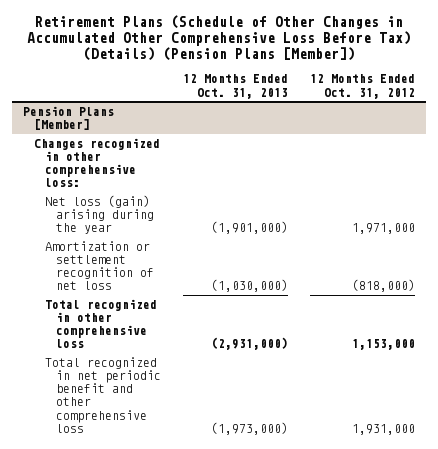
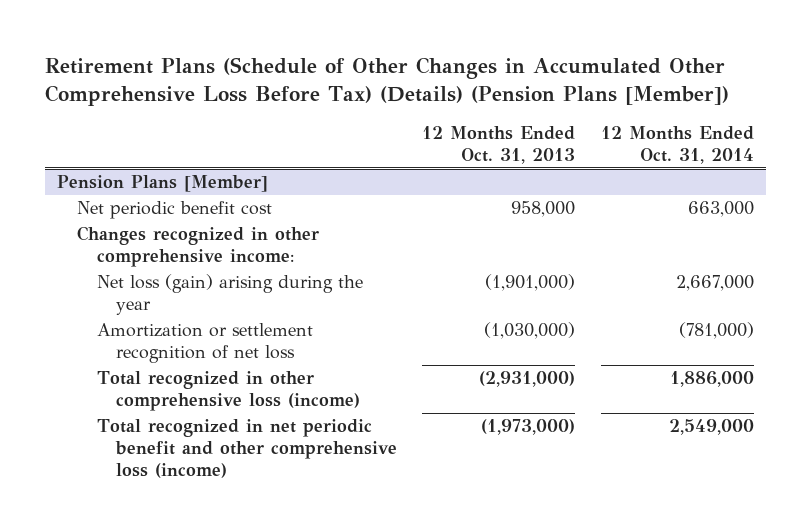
- | 12 Months Ended Oct. 31, 2013 | 12 Months Ended Oct. 31, 2012
+ | 12 Months Ended Oct. 31, 2013 | 12 Months Ended Oct. 31, 2014
@ Pension Plans [Member]
- Changes recognized in other comprehensive loss:
+ Net periodic benefit cost | 958,000 | 663,000
+ Changes recognized in other comprehensive income:
- Total recognized in other comprehensive loss | (2,931,000) | 1,153,000
- Total recognized in net periodic benefit and other comprehensive loss | (1,973,000) | 1,931,000
+ Total recognized in other comprehensive loss (income) | (2,931,000) | 1,886,000
+ Total recognized in net periodic benefit and other comprehensive loss (income) | (1,973,000) | 2,549,000

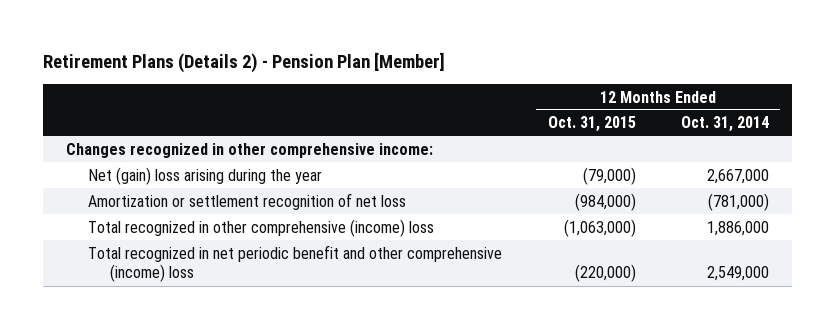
- Retirement Plans (Schedule of Other Changes in Accumulated Other Comprehensive Loss Before Tax) (Details) (Pension Plans [Member])
+ Retirement Plans (Details 2) - Pension Plan [Member]
- | 12 Months Ended Oct. 31, 2013 | 12 Months Ended Oct. 31, 2014
+ | 12 Months Ended Oct. 31, 2015 | 12 Months Ended Oct. 31, 2014
- Pension Plans [Member]
- Net periodic benefit cost | 958,000 | 663,000
- Net loss (gain) arising during the year | (1,901,000) | 2,667,000
+ Net (gain) loss arising during the year | (79,000) | 2,667,000
- Total recognized in other comprehensive loss (income) | (2,931,000) | 1,886,000
- Total recognized in net periodic benefit and other comprehensive loss (income) | (1,973,000) | 2,549,000
+ Total recognized in other comprehensive (income) loss | (1,063,000) | 1,886,000
+ Total recognized in net periodic benefit and other comprehensive (income) loss | (220,000) | 2,549,000

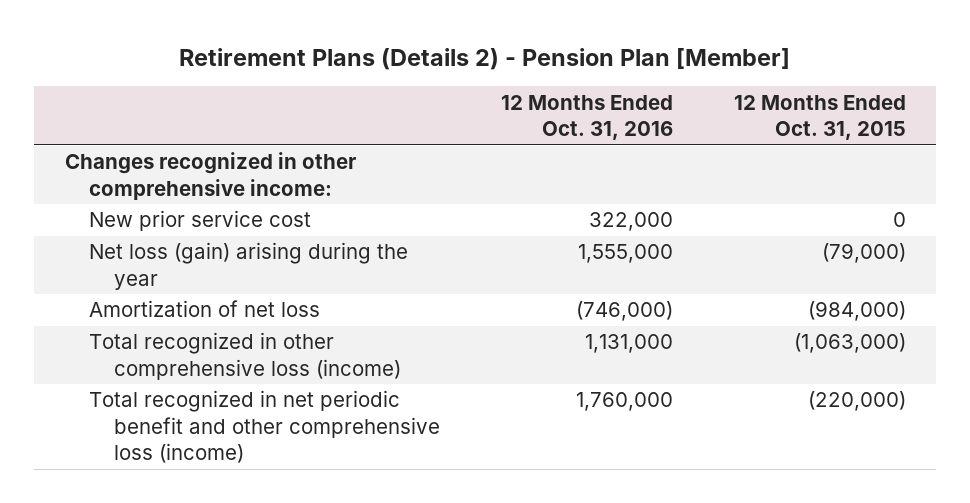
- | 12 Months Ended Oct. 31, 2015 | 12 Months Ended Oct. 31, 2014
+ | 12 Months Ended Oct. 31, 2016 | 12 Months Ended Oct. 31, 2015
- Net (gain) loss arising during the year | (79,000) | 2,667,000
- Amortization or settlement recognition of net loss | (984,000) | (781,000)
- Total recognized in other comprehensive (income) loss | (1,063,000) | 1,886,000
- Total recognized in net periodic benefit and other comprehensive (income) loss | (220,000) | 2,549,000
+ New prior service cost | 322,000 | 0
+ Net loss (gain) arising during the year | 1,555,000 | (79,000)
+ Amortization of net loss | (746,000) | (984,000)
+ Total recognized in other comprehensive loss (income) | 1,131,000 | (1,063,000)
+ Total recognized in net periodic benefit and other comprehensive loss (income) | 1,760,000 | (220,000)

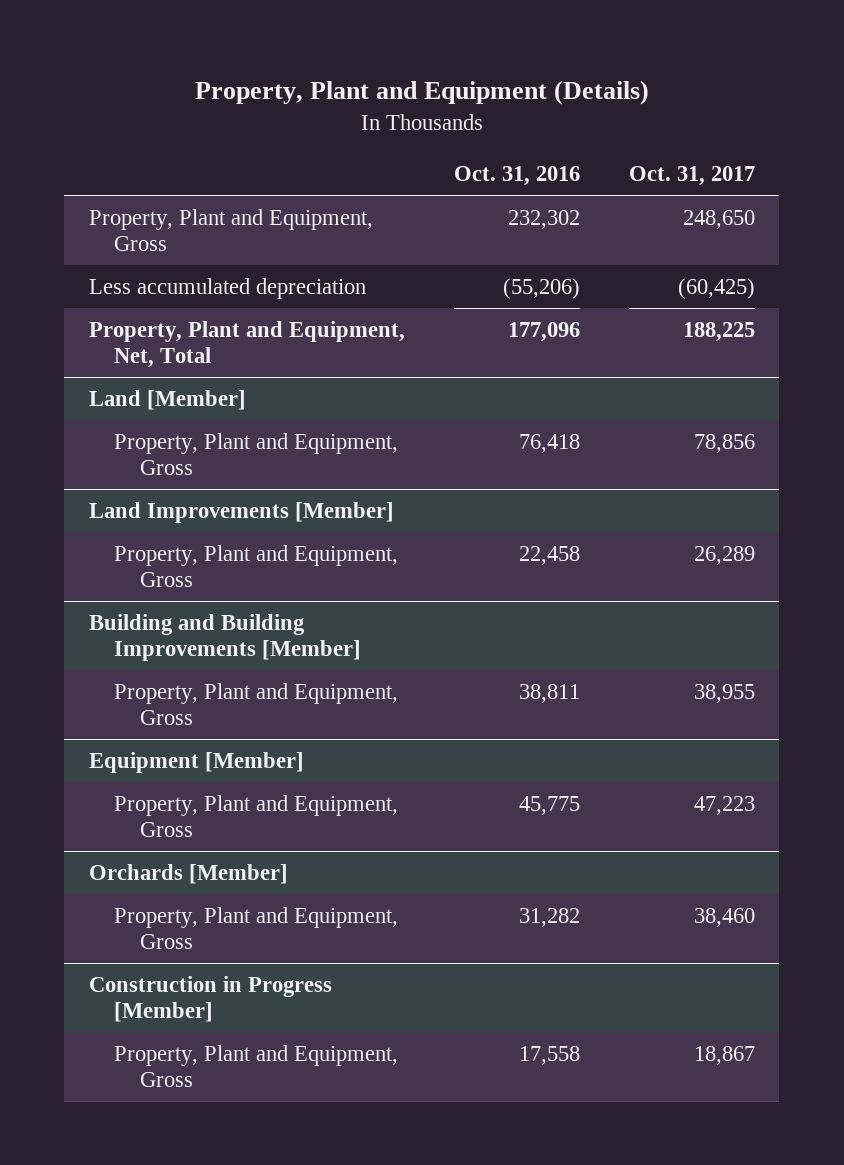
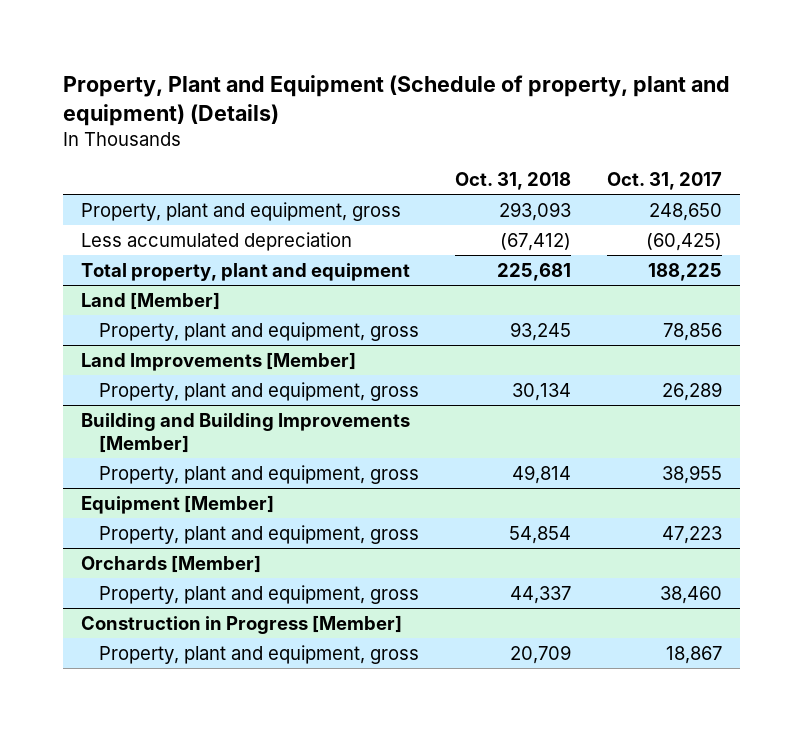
- Property, Plant and Equipment (Details)
+ Property, Plant and Equipment (Schedule of property, plant and equipment) (Details)
- | Oct. 31, 2016 | Oct. 31, 2017
+ | Oct. 31, 2018 | Oct. 31, 2017
- Property, Plant and Equipment, Gross | 232,302 | 248,650
+ Property, plant and equipment, gross | 293,093 | 248,650
- Property, Plant and Equipment, Net, Total | 177,096 | 188,225
+ Total property, plant and equipment | 225,681 | 188,225
@ Land [Member]
- Property, Plant and Equipment, Gross | 76,418 | 78,856
+ Property, plant and equipment, gross | 93,245 | 78,856
@ Land Improvements [Member]
- Property, Plant and Equipment, Gross | 22,458 | 26,289
+ Property, plant and equipment, gross | 30,134 | 26,289
@ Building and Building Improvements [Member]
- Property, Plant and Equipment, Gross | 38,811 | 38,955
+ Property, plant and equipment, gross | 49,814 | 38,955
@ Equipment [Member]
- Property, Plant and Equipment, Gross | 45,775 | 47,223
+ Property, plant and equipment, gross | 54,854 | 47,223
@ Orchards [Member]
- Property, Plant and Equipment, Gross | 31,282 | 38,460
+ Property, plant and equipment, gross | 44,337 | 38,460
@ Construction in Progress [Member]
- Property, Plant and Equipment, Gross | 17,558 | 18,867
+ Property, plant and equipment, gross | 20,709 | 18,867

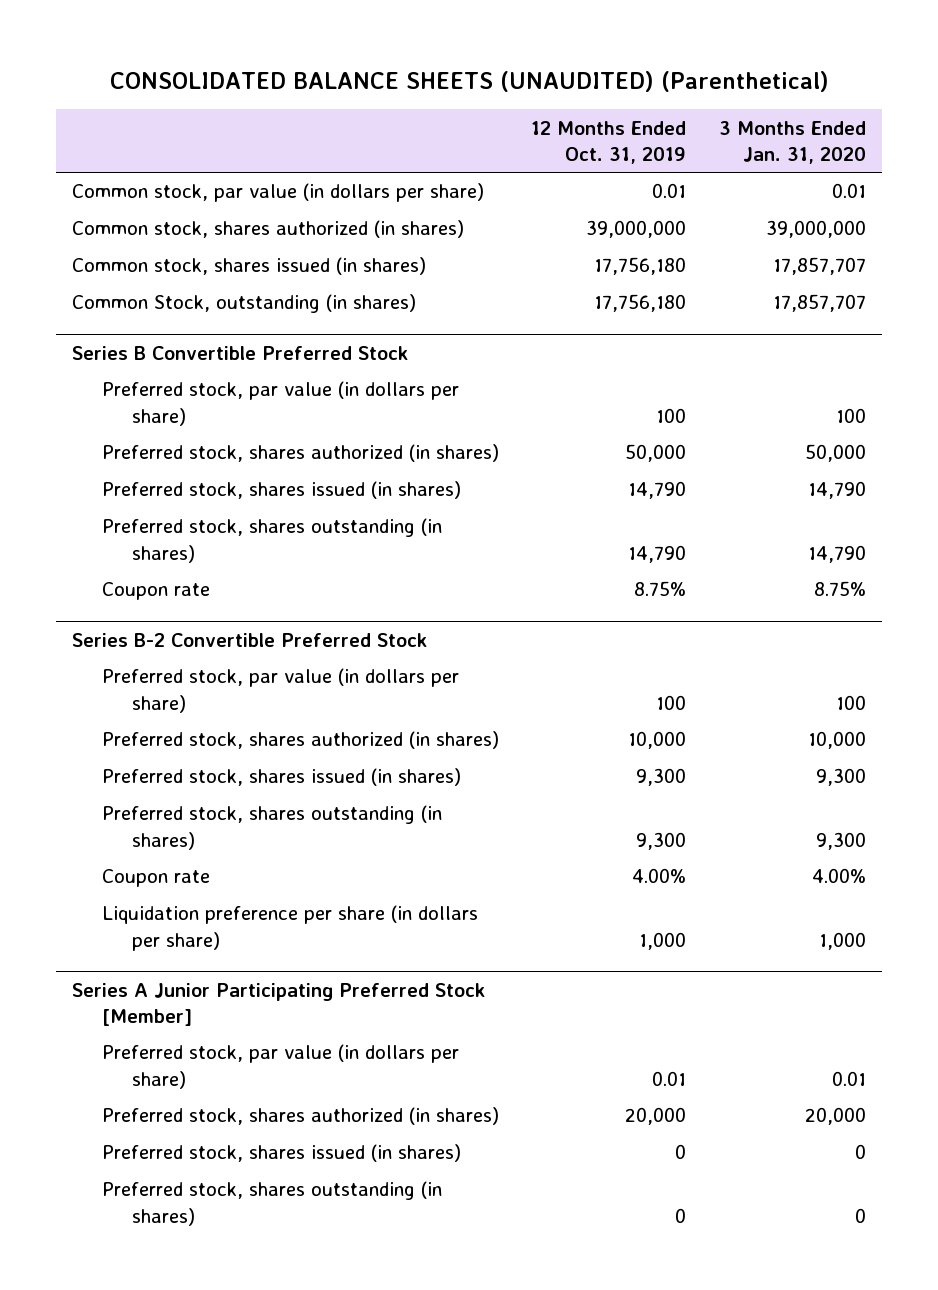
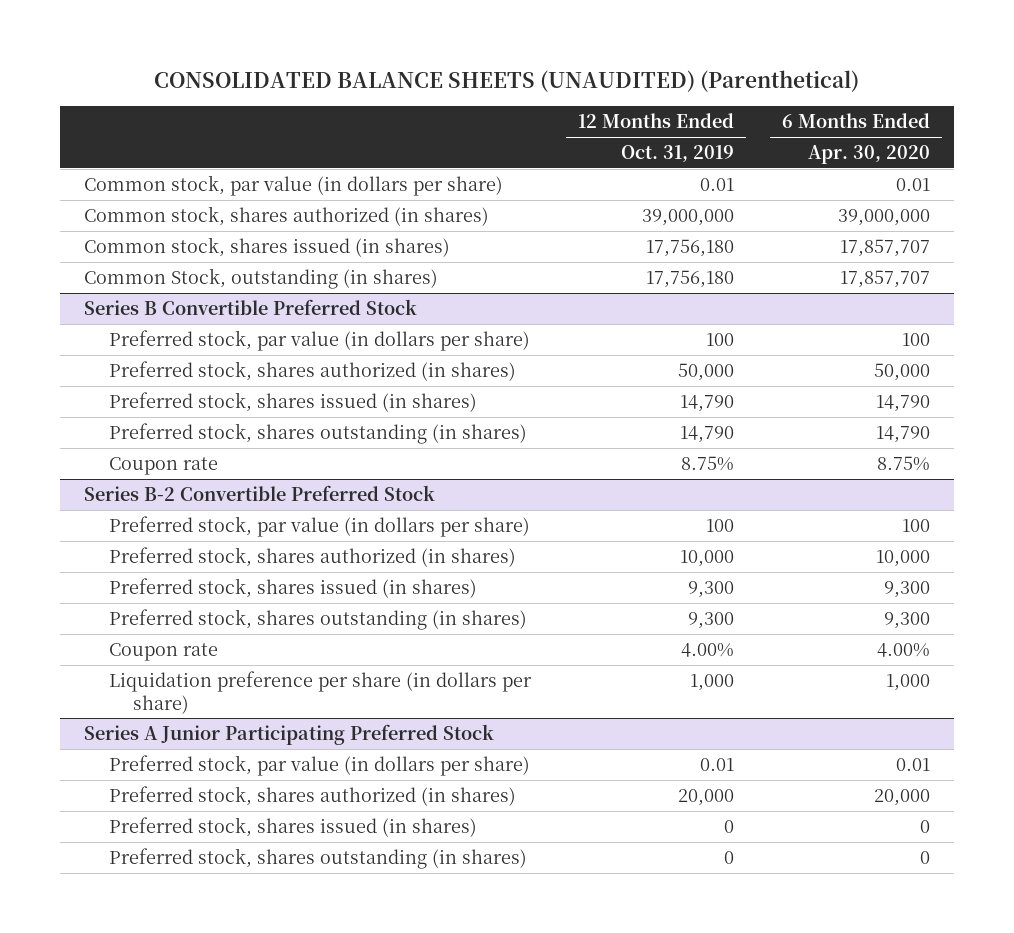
- | 12 Months Ended Oct. 31, 2019 | 3 Months Ended Jan. 31, 2020
+ | 12 Months Ended Oct. 31, 2019 | 6 Months Ended Apr. 30, 2020
- Series A Junior Participating Preferred Stock [Member]
+ Series A Junior Participating Preferred Stock

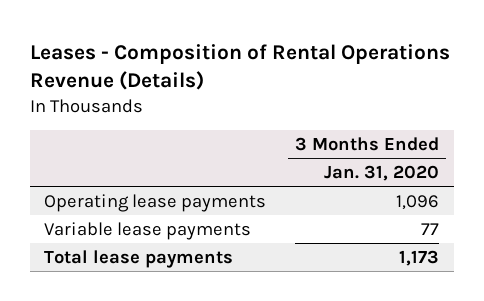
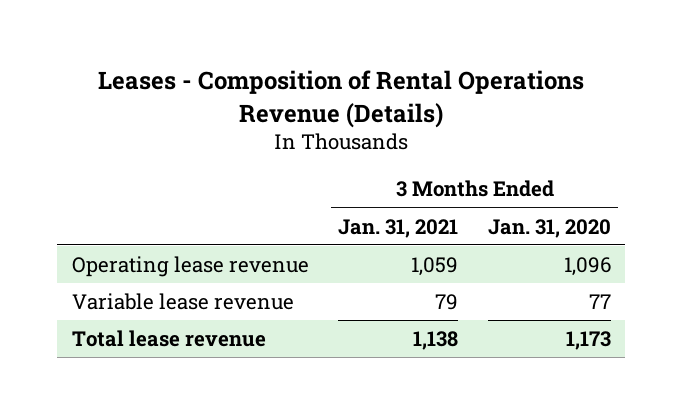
- | 3 Months Ended Jan. 31, 2020
+ | 3 Months Ended Jan. 31, 2021 | 3 Months Ended Jan. 31, 2020
- Operating lease payments | 1,096
- Variable lease payments | 77
- Total lease payments | 1,173
+ Operating lease revenue | 1,059 | 1,096
+ Variable lease revenue | 79 | 77
+ Total lease revenue | 1,138 | 1,173

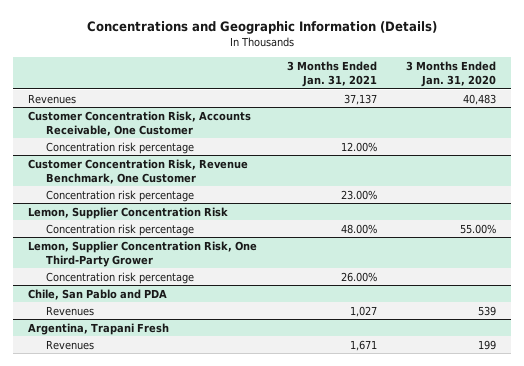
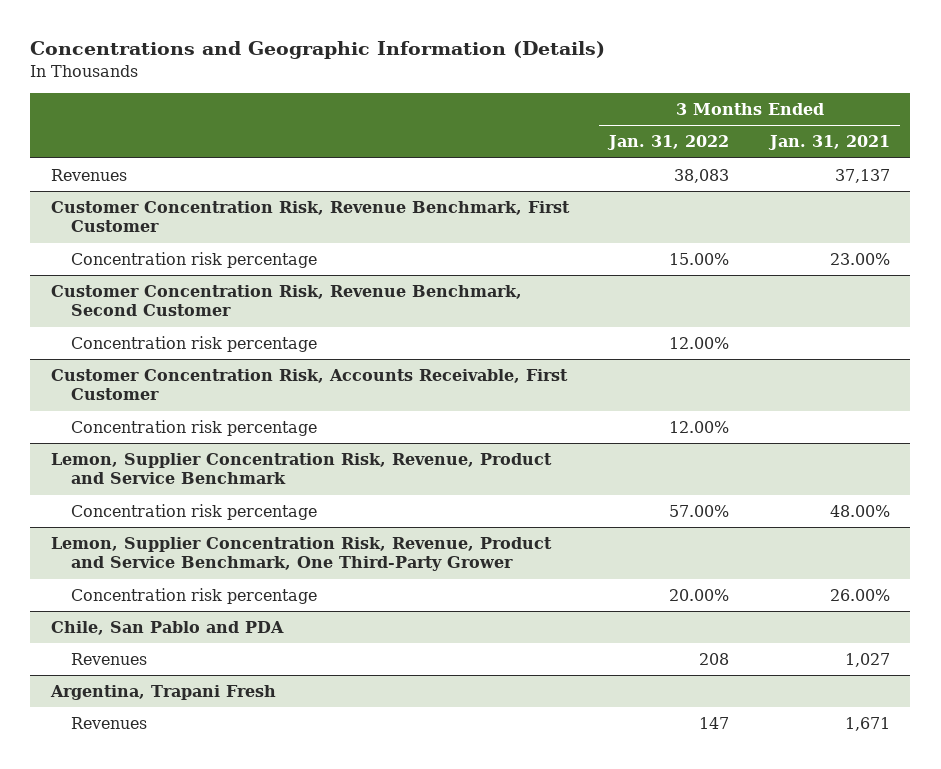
- | 3 Months Ended Jan. 31, 2021 | 3 Months Ended Jan. 31, 2020
+ | 3 Months Ended Jan. 31, 2022 | 3 Months Ended Jan. 31, 2021
- Customer Concentration Risk, Accounts Receivable, One Customer
- Concentration risk percentage | 12.00% |
- Customer Concentration Risk, Revenue Benchmark, One Customer
+ Customer Concentration Risk, Revenue Benchmark, First Customer
- Lemon, Supplier Concentration Risk
+ Customer Concentration Risk, Revenue Benchmark, Second Customer
+ Concentration risk percentage | 12.00% |
+ Customer Concentration Risk, Accounts Receivable, First Customer
+ Concentration risk percentage | 12.00% |
+ Lemon, Supplier Concentration Risk, Revenue, Product and Service Benchmark
- Lemon, Supplier Concentration Risk, One Third-Party Grower
+ Lemon, Supplier Concentration Risk, Revenue, Product and Service Benchmark, One Third-Party Grower

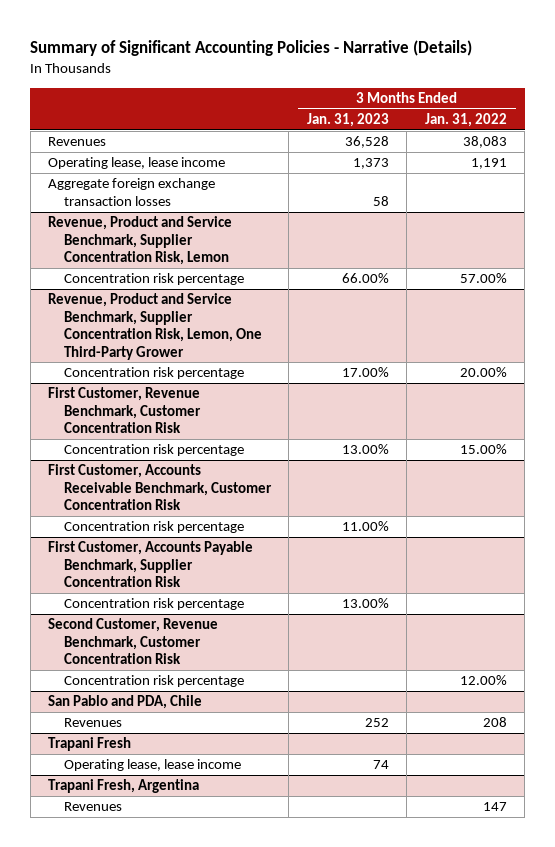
- Concentrations and Geographic Information (Details)
+ Summary of Significant Accounting Policies - Narrative (Details)
- | 3 Months Ended Jan. 31, 2022 | 3 Months Ended Jan. 31, 2021
+ | 3 Months Ended Jan. 31, 2023 | 3 Months Ended Jan. 31, 2022
- Customer Concentration Risk, Revenue Benchmark, First Customer
- Concentration risk percentage | 15.00% | 23.00%
- Customer Concentration Risk, Revenue Benchmark, Second Customer
- Concentration risk percentage | 12.00% |
- Customer Concentration Risk, Accounts Receivable, First Customer
- Concentration risk percentage | 12.00% |
- Lemon, Supplier Concentration Risk, Revenue, Product and Service Benchmark
+ Operating lease, lease income | 1,373 | 1,191
+ Aggregate foreign exchange transaction losses | 58 |
+ Revenue, Product and Service Benchmark, Supplier Concentration Risk, Lemon
- Lemon, Supplier Concentration Risk, Revenue, Product and Service Benchmark, One Third-Party Grower
+ Revenue, Product and Service Benchmark, Supplier Concentration Risk, Lemon, One Third-Party Grower
- Chile, San Pablo and PDA
+ First Customer, Revenue Benchmark, Customer Concentration Risk
+ Concentration risk percentage | 13.00% | 15.00%
+ First Customer, Accounts Receivable Benchmark, Customer Concentration Risk
+ Concentration risk percentage | 11.00% |
+ First Customer, Accounts Payable Benchmark, Supplier Concentration Risk
+ Concentration risk percentage | 13.00% |
+ Second Customer, Revenue Benchmark, Customer Concentration Risk
+ Concentration risk percentage | | 12.00%
+ San Pablo and PDA, Chile
- Argentina, Trapani Fresh
+ Trapani Fresh
+ Operating lease, lease income | 74 |
+ Trapani Fresh, Argentina

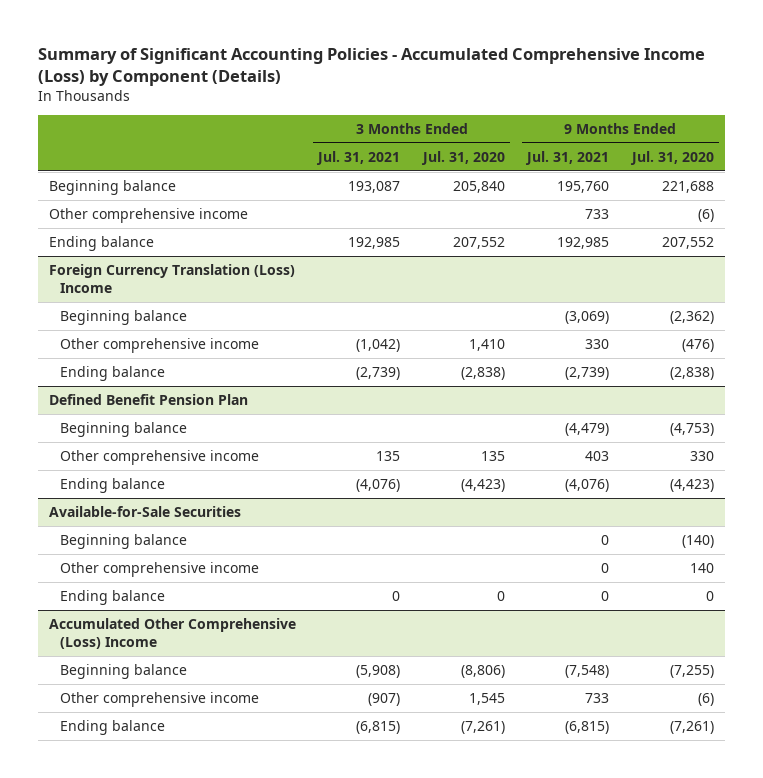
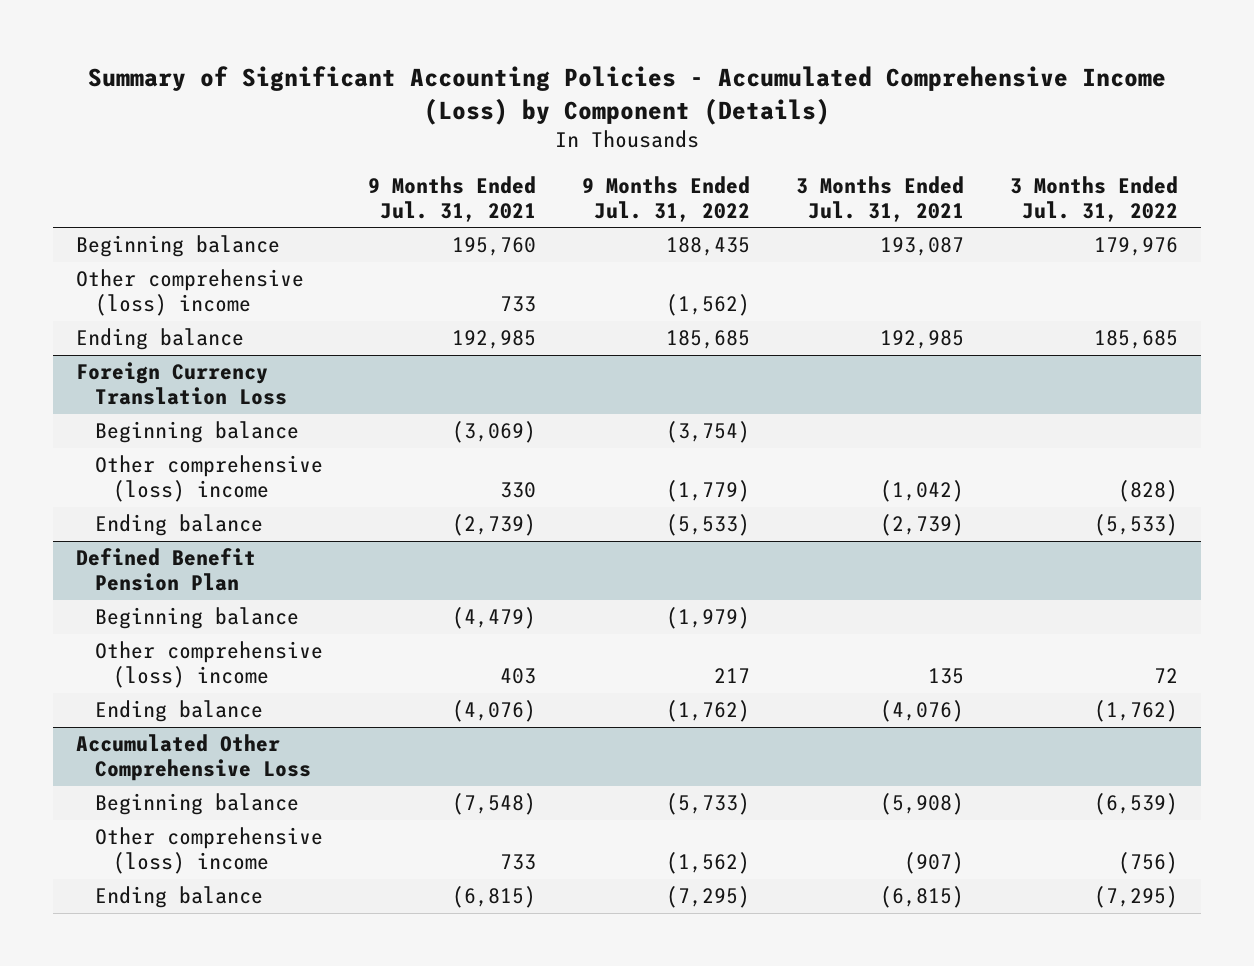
- | 3 Months Ended Jul. 31, 2021 | 3 Months Ended Jul. 31, 2020 | 9 Months Ended Jul. 31, 2021 | 9 Months Ended Jul. 31, 2020
+ | 9 Months Ended Jul. 31, 2021 | 9 Months Ended Jul. 31, 2022 | 3 Months Ended Jul. 31, 2021 | 3 Months Ended Jul. 31, 2022
- Other comprehensive income | | | 733 | (6)
+ Other comprehensive (loss) income | 733 | (1,562) | |
- Foreign Currency Translation (Loss) Income
+ Foreign Currency Translation Loss
- Other comprehensive income | (1,042) | 1,410 | 330 | (476)
+ Other comprehensive (loss) income | 330 | (1,779) | (1,042) | (828)
@ Defined Benefit Pension Plan
- Other comprehensive income | 135 | 135 | 403 | 330
+ Other comprehensive (loss) income | 403 | 217 | 135 | 72
- Available-for-Sale Securities
- Beginning balance | | | 0 | (140)
- Other comprehensive income | | | 0 | 140
- Ending balance | 0 | 0 | 0 | 0
- Accumulated Other Comprehensive (Loss) Income
+ Accumulated Other Comprehensive Loss
- Other comprehensive income | (907) | 1,545 | 733 | (6)
+ Other comprehensive (loss) income | 733 | (1,562) | (907) | (756)

